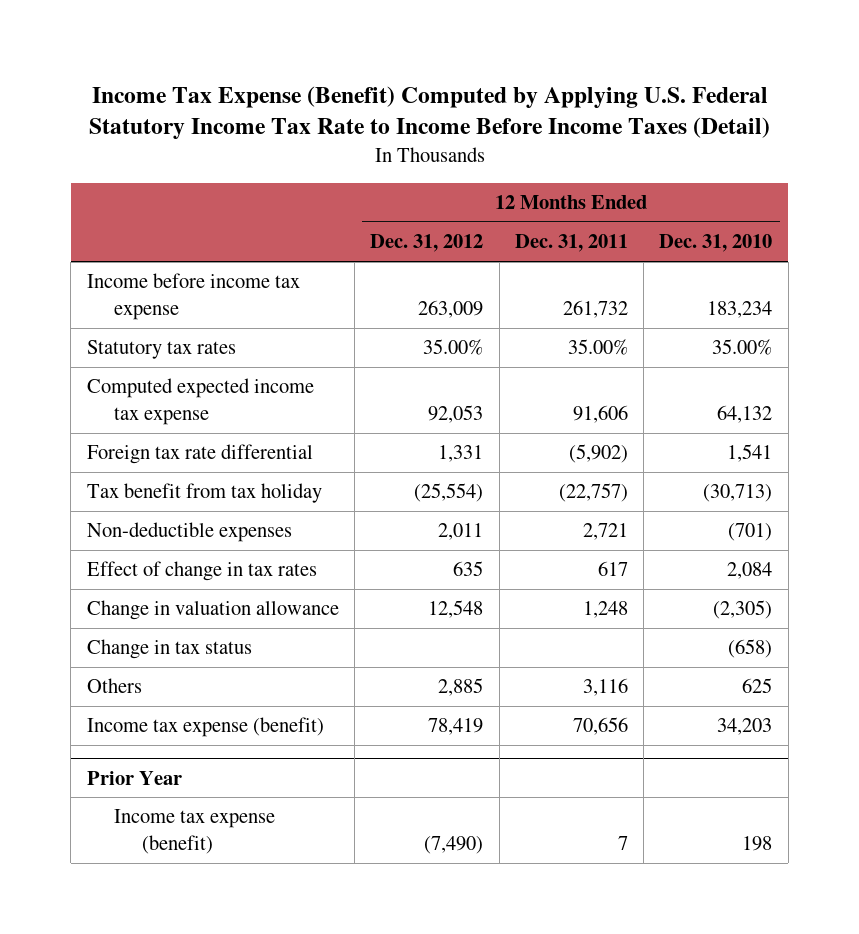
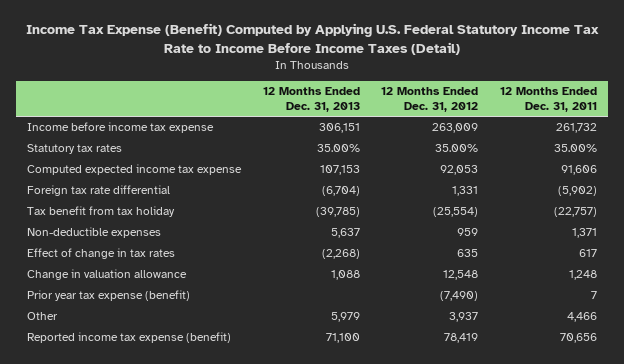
- | 12 Months Ended Dec. 31, 2012 | 12 Months Ended Dec. 31, 2011 | 12 Months Ended Dec. 31, 2010
+ | 12 Months Ended Dec. 31, 2013 | 12 Months Ended Dec. 31, 2012 | 12 Months Ended Dec. 31, 2011
- Non-deductible expenses | 2,011 | 2,721 | (701)
+ Non-deductible expenses | 5,637 | 959 | 1,371
- Change in tax status | | | (658)
- Others | 2,885 | 3,116 | 625
- Income tax expense (benefit) | 78,419 | 70,656 | 34,203
- Prior Year
- Income tax expense (benefit) | (7,490) | 7 | 198
+ Prior year tax expense (benefit) | | (7,490) | 7
+ Other | 5,979 | 3,937 | 4,466
+ Reported income tax expense (benefit) | 71,100 | 78,419 | 70,656

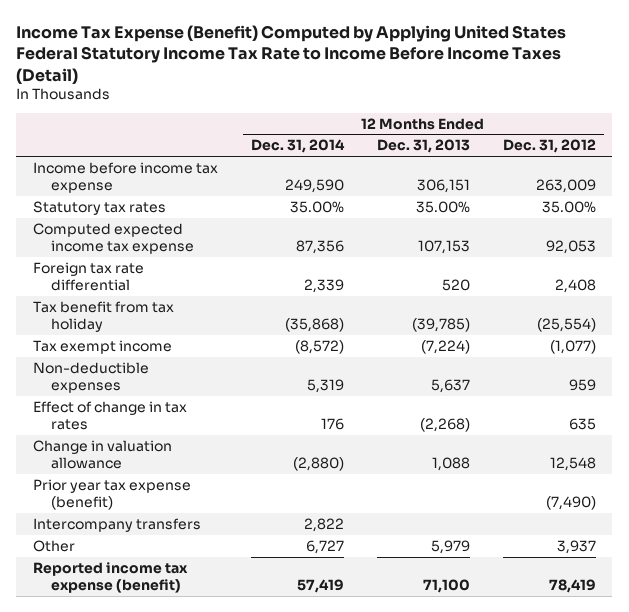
- Income Tax Expense (Benefit) Computed by Applying U.S. Federal Statutory Income Tax Rate to Income Before Income Taxes (Detail)
+ Income Tax Expense (Benefit) Computed by Applying United States Federal Statutory Income Tax Rate to Income Before Income Taxes (Detail)
- | 12 Months Ended Dec. 31, 2013 | 12 Months Ended Dec. 31, 2012 | 12 Months Ended Dec. 31, 2011
+ | 12 Months Ended Dec. 31, 2014 | 12 Months Ended Dec. 31, 2013 | 12 Months Ended Dec. 31, 2012
- Foreign tax rate differential | (6,704) | 1,331 | (5,902)
+ Foreign tax rate differential | 2,339 | 520 | 2,408
+ Tax exempt income | (8,572) | (7,224) | (1,077)
+ Intercompany transfers | 2,822 | |

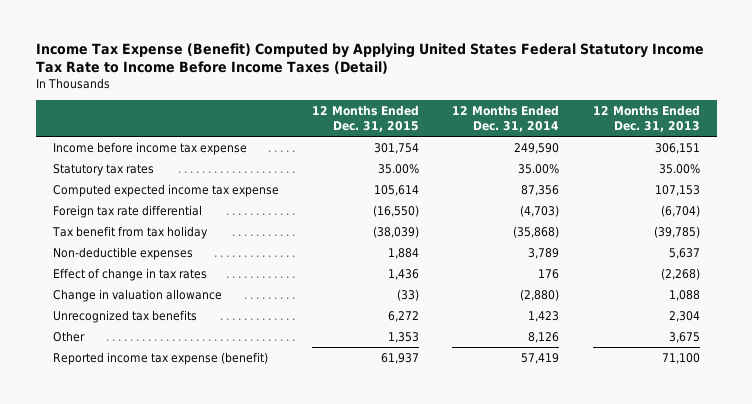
- | 12 Months Ended Dec. 31, 2014 | 12 Months Ended Dec. 31, 2013 | 12 Months Ended Dec. 31, 2012
+ | 12 Months Ended Dec. 31, 2015 | 12 Months Ended Dec. 31, 2014 | 12 Months Ended Dec. 31, 2013
- Foreign tax rate differential | 2,339 | 520 | 2,408
+ Foreign tax rate differential | (16,550) | (4,703) | (6,704)
- Tax exempt income | (8,572) | (7,224) | (1,077)
- Non-deductible expenses | 5,319 | 5,637 | 959
+ Non-deductible expenses | 1,884 | 3,789 | 5,637
- Prior year tax expense (benefit) | | | (7,490)
- Intercompany transfers | 2,822 | |
- Other | 6,727 | 5,979 | 3,937
+ Unrecognized tax benefits | 6,272 | 1,423 | 2,304
+ Other | 1,353 | 8,126 | 3,675

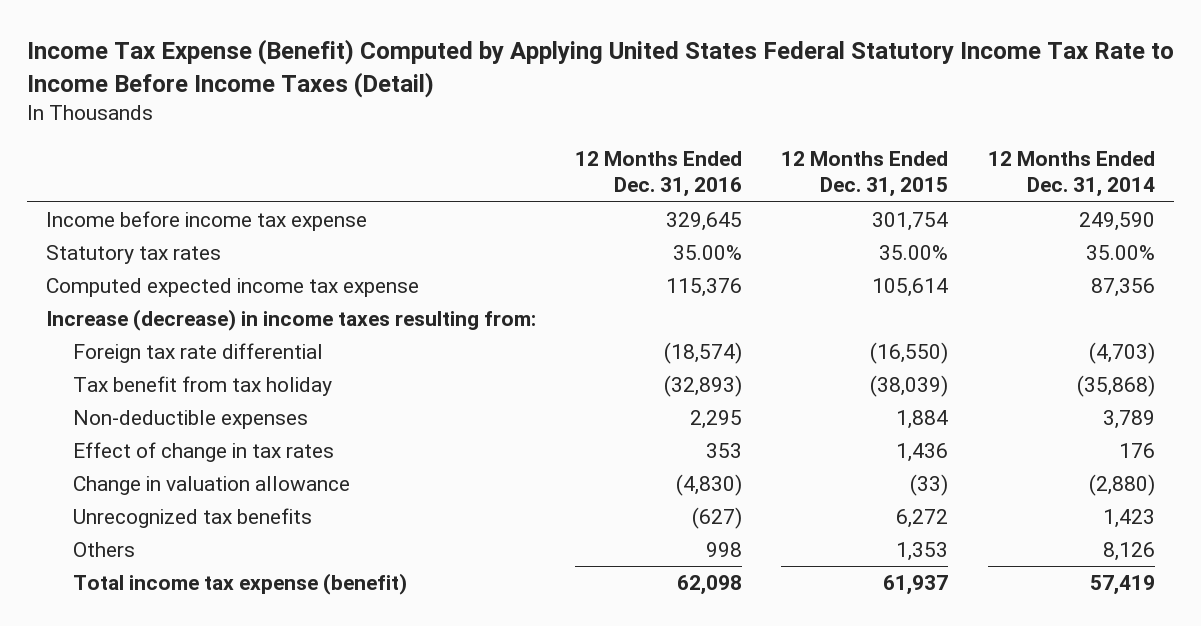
- | 12 Months Ended Dec. 31, 2015 | 12 Months Ended Dec. 31, 2014 | 12 Months Ended Dec. 31, 2013
+ | 12 Months Ended Dec. 31, 2016 | 12 Months Ended Dec. 31, 2015 | 12 Months Ended Dec. 31, 2014
+ Increase (decrease) in income taxes resulting from:
- Other | 1,353 | 8,126 | 3,675
- Reported income tax expense (benefit) | 61,937 | 57,419 | 71,100
+ Others | 998 | 1,353 | 8,126
+ Total income tax expense (benefit) | 62,098 | 61,937 | 57,419

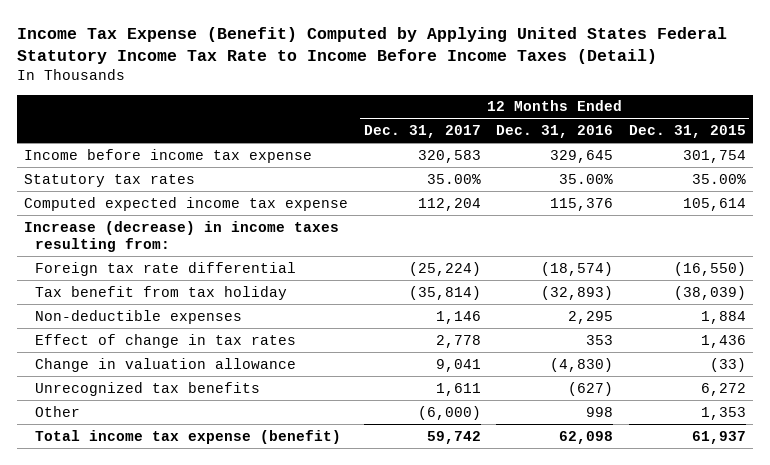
- | 12 Months Ended Dec. 31, 2016 | 12 Months Ended Dec. 31, 2015 | 12 Months Ended Dec. 31, 2014
+ | 12 Months Ended Dec. 31, 2017 | 12 Months Ended Dec. 31, 2016 | 12 Months Ended Dec. 31, 2015
- Others | 998 | 1,353 | 8,126
+ Other | (6,000) | 998 | 1,353

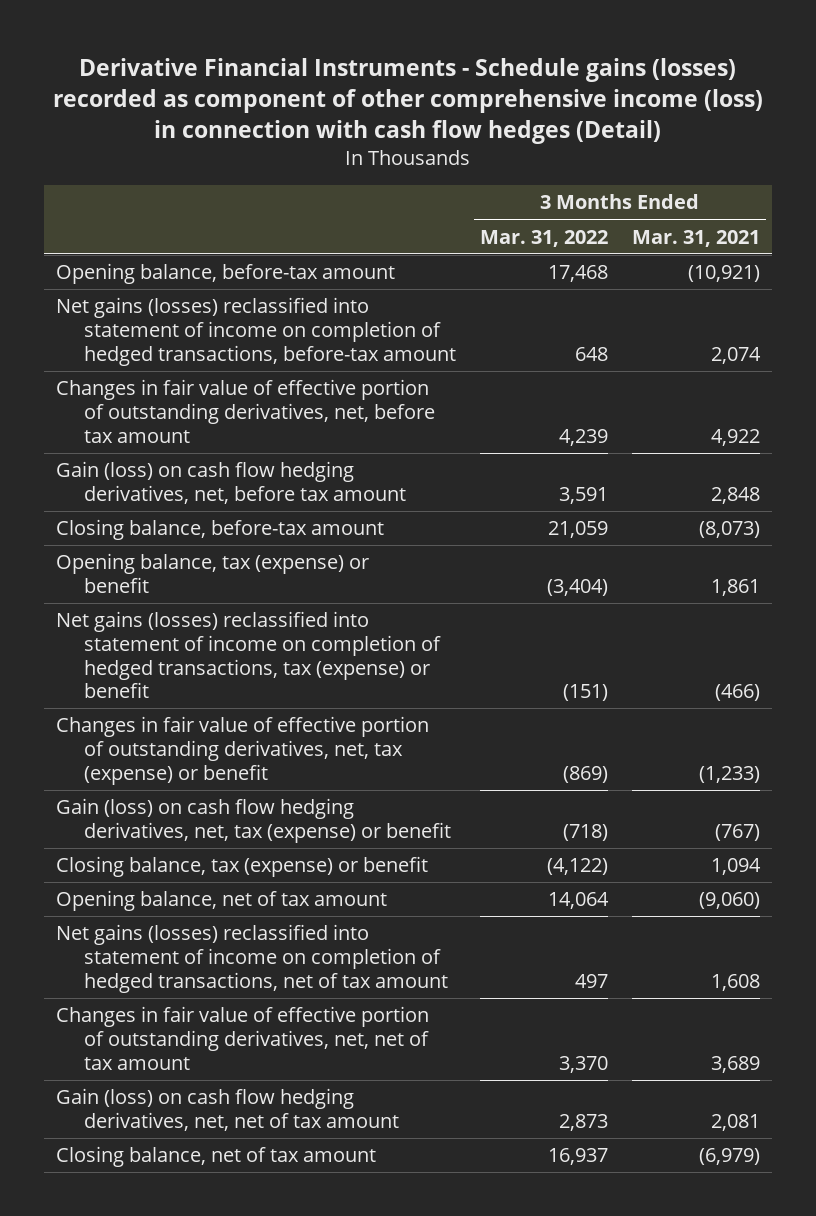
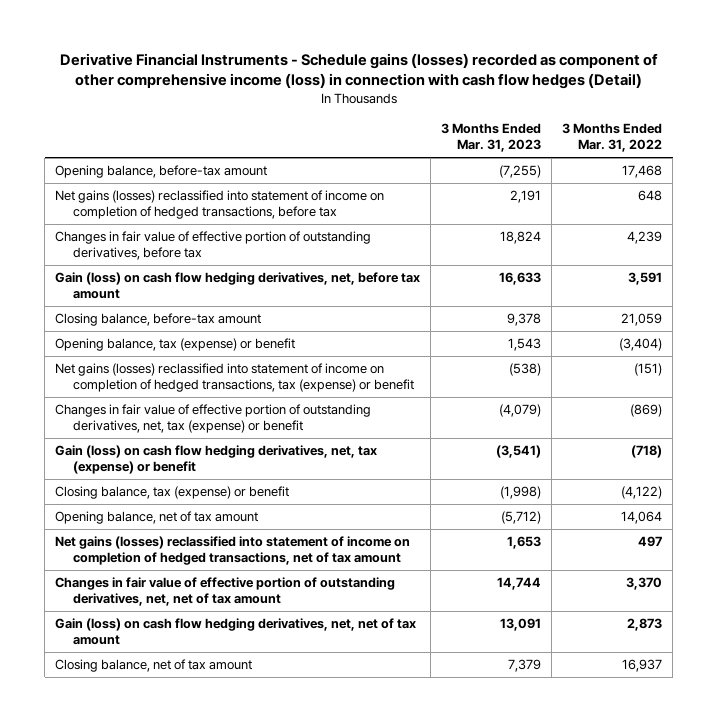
- | 3 Months Ended Mar. 31, 2022 | 3 Months Ended Mar. 31, 2021
+ | 3 Months Ended Mar. 31, 2023 | 3 Months Ended Mar. 31, 2022
- Net gains (losses) reclassified into statement of income on completion of hedged transactions, before-tax amount | 648 | 2,074
- Changes in fair value of effective portion of outstanding derivatives, net, before tax amount | 4,239 | 4,922
+ Net gains (losses) reclassified into statement of income on completion of hedged transactions, before tax | 2,191 | 648
+ Changes in fair value of effective portion of outstanding derivatives, before tax | 18,824 | 4,239

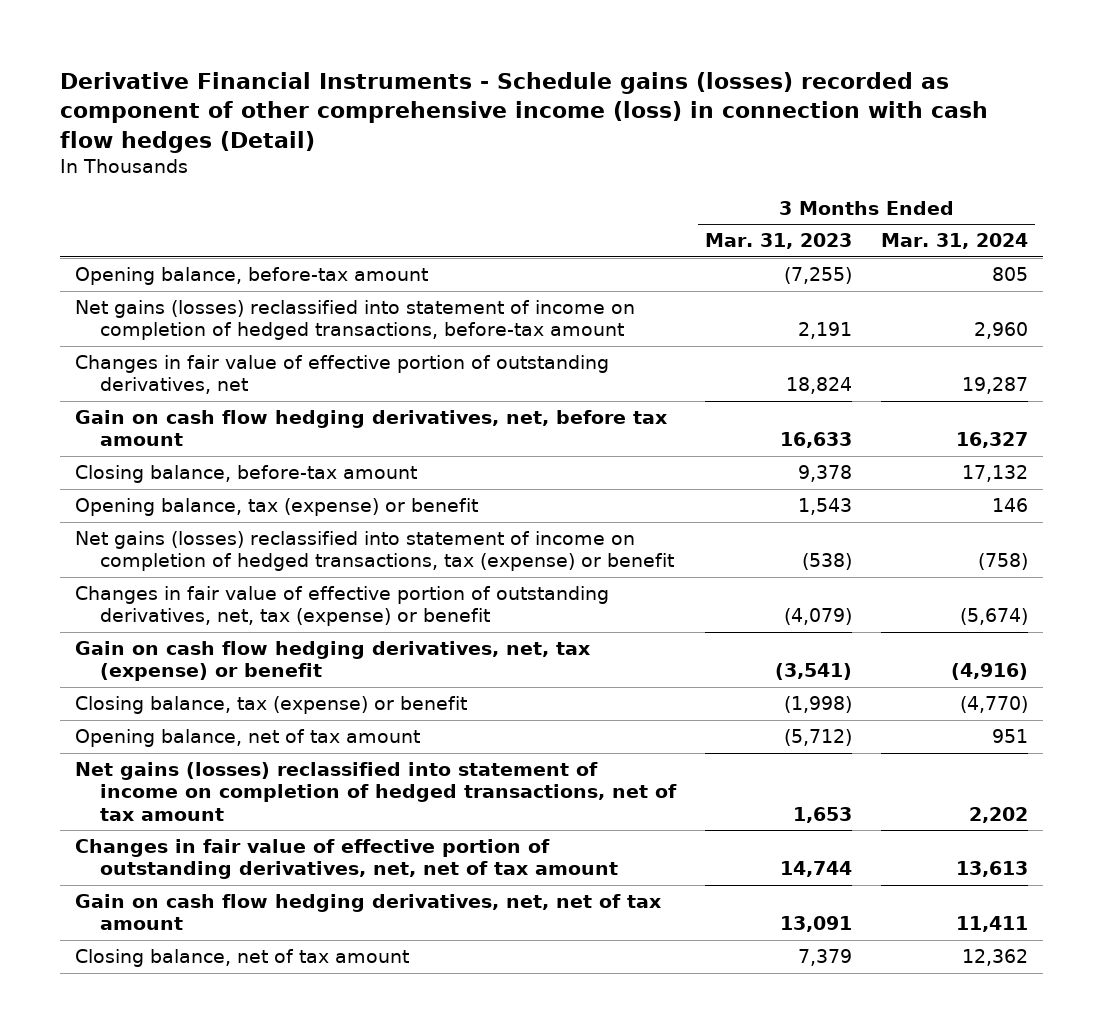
- | 3 Months Ended Mar. 31, 2023 | 3 Months Ended Mar. 31, 2022
+ | 3 Months Ended Mar. 31, 2023 | 3 Months Ended Mar. 31, 2024
- Net gains (losses) reclassified into statement of income on completion of hedged transactions, before tax | 2,191 | 648
- Changes in fair value of effective portion of outstanding derivatives, before tax | 18,824 | 4,239
- Gain (loss) on cash flow hedging derivatives, net, before tax amount | 16,633 | 3,591
+ Net gains (losses) reclassified into statement of income on completion of hedged transactions, before-tax amount | 2,191 | 2,960
+ Changes in fair value of effective portion of outstanding derivatives, net | 18,824 | 19,287
+ Gain on cash flow hedging derivatives, net, before tax amount | 16,633 | 16,327
- Gain (loss) on cash flow hedging derivatives, net, tax (expense) or benefit | (3,541) | (718)
+ Gain on cash flow hedging derivatives, net, tax (expense) or benefit | (3,541) | (4,916)
- Gain (loss) on cash flow hedging derivatives, net, net of tax amount | 13,091 | 2,873
+ Gain on cash flow hedging derivatives, net, net of tax amount | 13,091 | 11,411

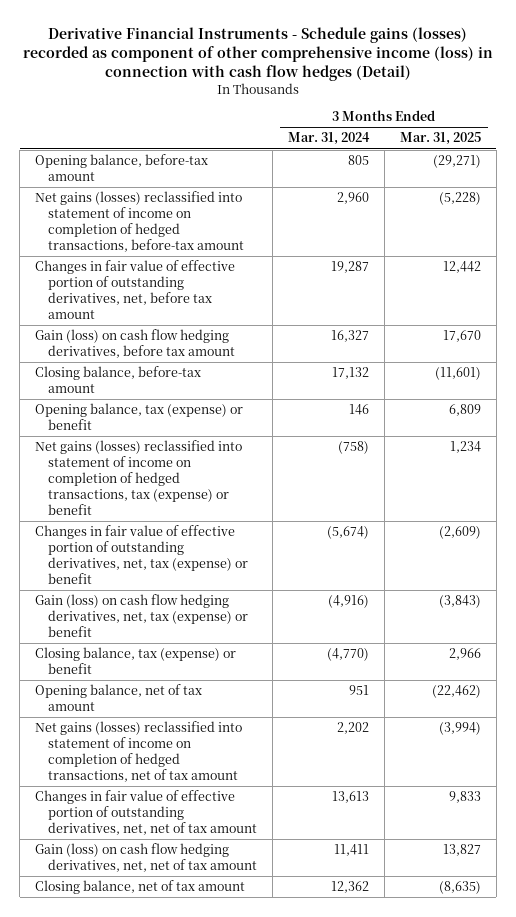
- | 3 Months Ended Mar. 31, 2023 | 3 Months Ended Mar. 31, 2024
+ | 3 Months Ended Mar. 31, 2024 | 3 Months Ended Mar. 31, 2025
- Changes in fair value of effective portion of outstanding derivatives, net | 18,824 | 19,287
- Gain on cash flow hedging derivatives, net, before tax amount | 16,633 | 16,327
+ Changes in fair value of effective portion of outstanding derivatives, net, before tax amount | 19,287 | 12,442
+ Gain (loss) on cash flow hedging derivatives, before tax amount | 16,327 | 17,670
- Gain on cash flow hedging derivatives, net, tax (expense) or benefit | (3,541) | (4,916)
+ Gain (loss) on cash flow hedging derivatives, net, tax (expense) or benefit | (4,916) | (3,843)
- Gain on cash flow hedging derivatives, net, net of tax amount | 13,091 | 11,411
+ Gain (loss) on cash flow hedging derivatives, net, net of tax amount | 11,411 | 13,827

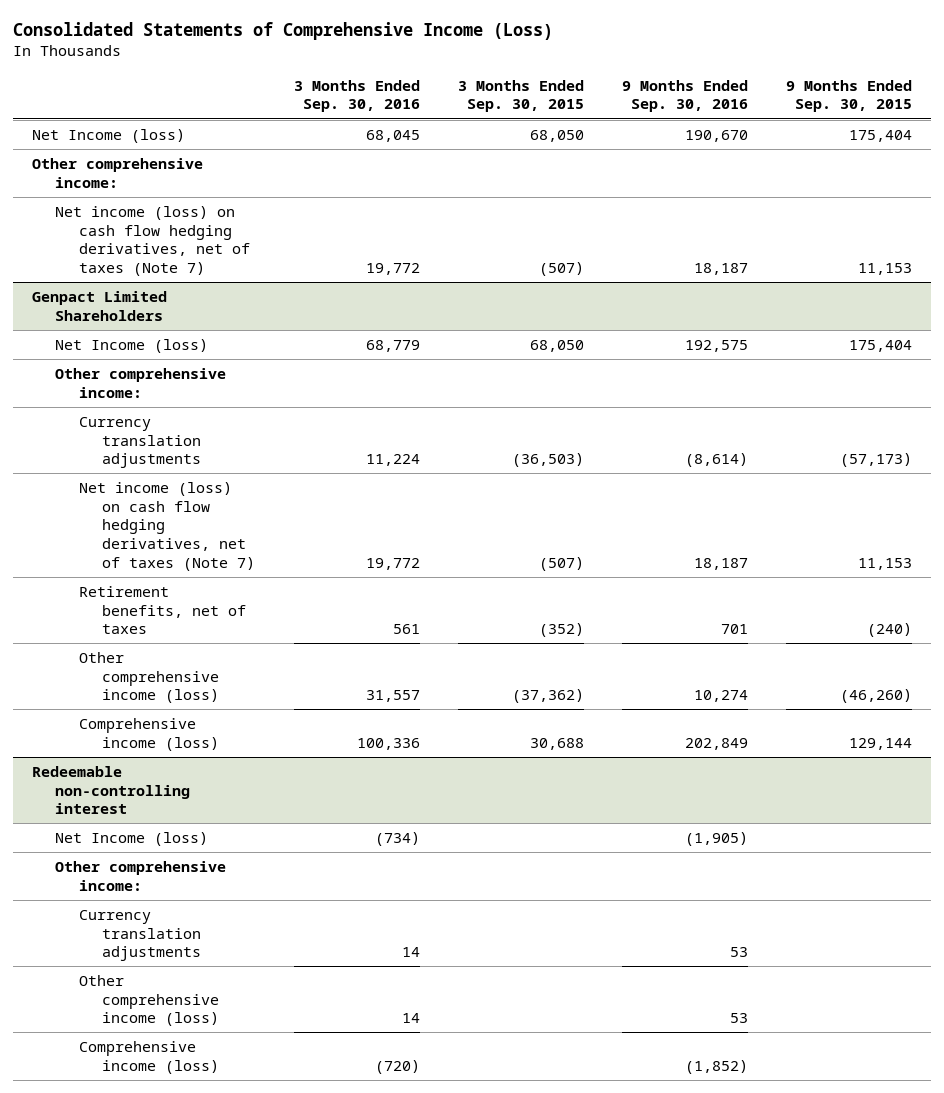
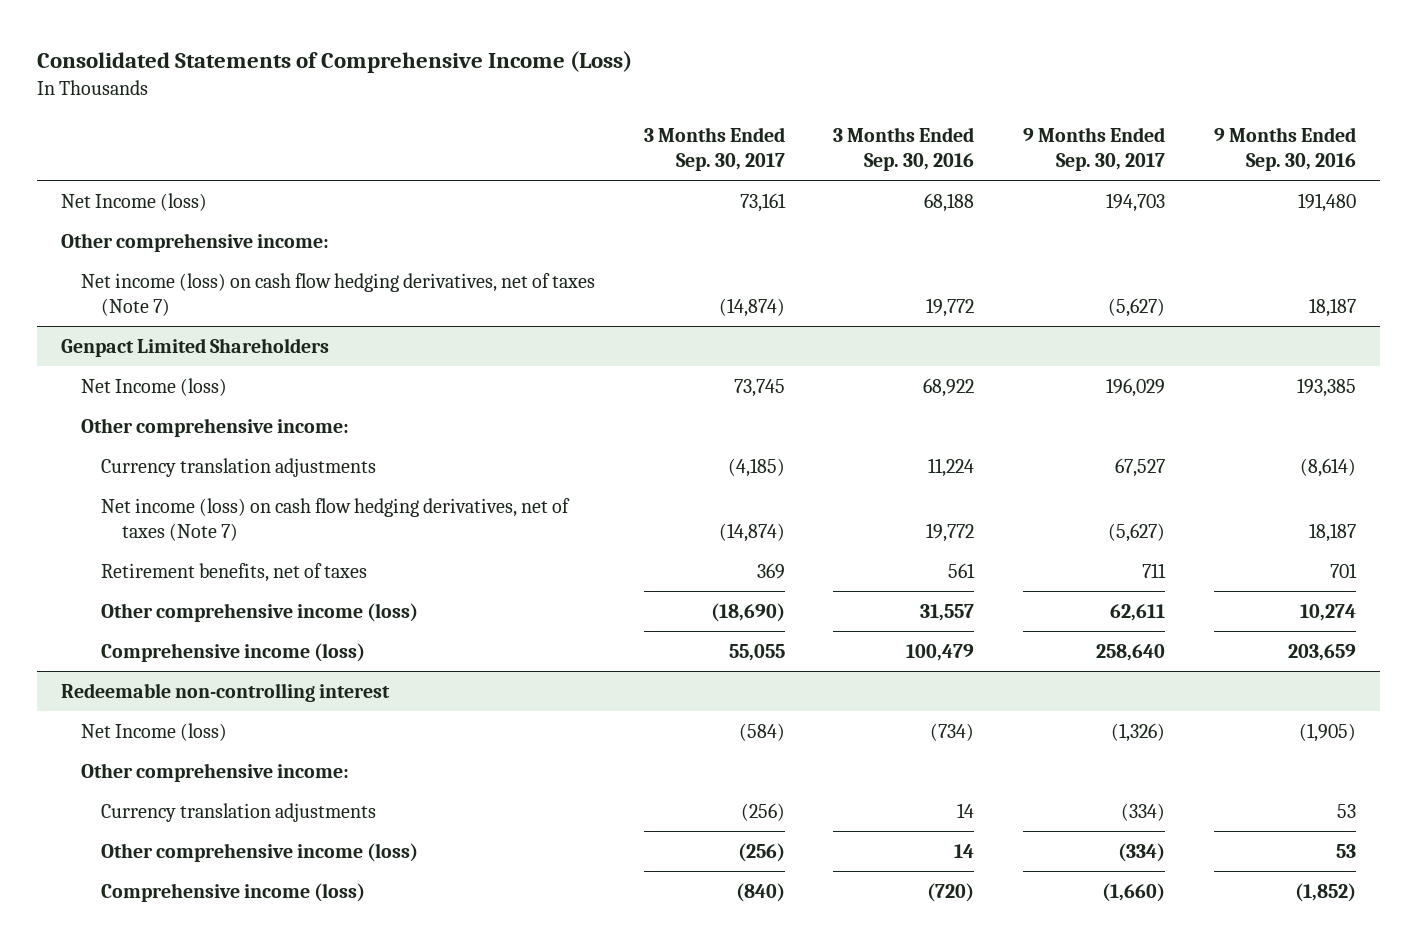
- | 3 Months Ended Sep. 30, 2016 | 3 Months Ended Sep. 30, 2015 | 9 Months Ended Sep. 30, 2016 | 9 Months Ended Sep. 30, 2015
+ | 3 Months Ended Sep. 30, 2017 | 3 Months Ended Sep. 30, 2016 | 9 Months Ended Sep. 30, 2017 | 9 Months Ended Sep. 30, 2016
- Net Income (loss) | 68,045 | 68,050 | 190,670 | 175,404
+ Net Income (loss) | 73,161 | 68,188 | 194,703 | 191,480
@ Genpact Limited Shareholders
- Net Income (loss) | 68,779 | 68,050 | 192,575 | 175,404
+ Net Income (loss) | 73,745 | 68,922 | 196,029 | 193,385
- Comprehensive income (loss) | 100,336 | 30,688 | 202,849 | 129,144
+ Comprehensive income (loss) | 55,055 | 100,479 | 258,640 | 203,659

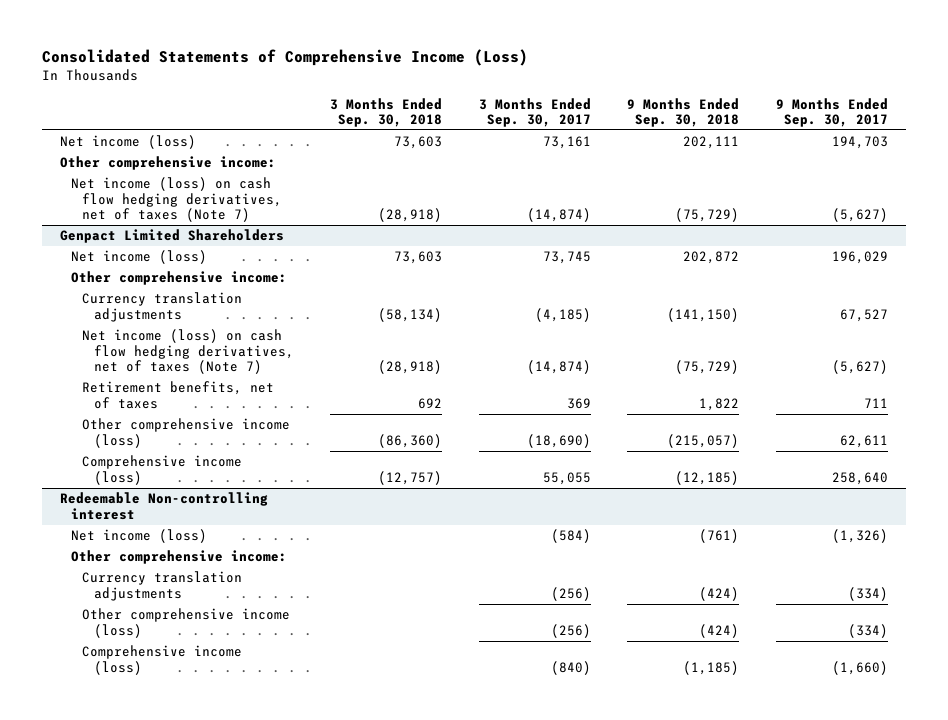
- | 3 Months Ended Sep. 30, 2017 | 3 Months Ended Sep. 30, 2016 | 9 Months Ended Sep. 30, 2017 | 9 Months Ended Sep. 30, 2016
+ | 3 Months Ended Sep. 30, 2018 | 3 Months Ended Sep. 30, 2017 | 9 Months Ended Sep. 30, 2018 | 9 Months Ended Sep. 30, 2017
- Net Income (loss) | 73,161 | 68,188 | 194,703 | 191,480
+ Net income (loss) | 73,603 | 73,161 | 202,111 | 194,703
@ Genpact Limited Shareholders
- Net Income (loss) | 73,745 | 68,922 | 196,029 | 193,385
+ Net income (loss) | 73,603 | 73,745 | 202,872 | 196,029
- Redeemable non-controlling interest
- Net Income (loss) | (584) | (734) | (1,326) | (1,905)
+ Redeemable Non-controlling interest
+ Net income (loss) | | (584) | (761) | (1,326)

